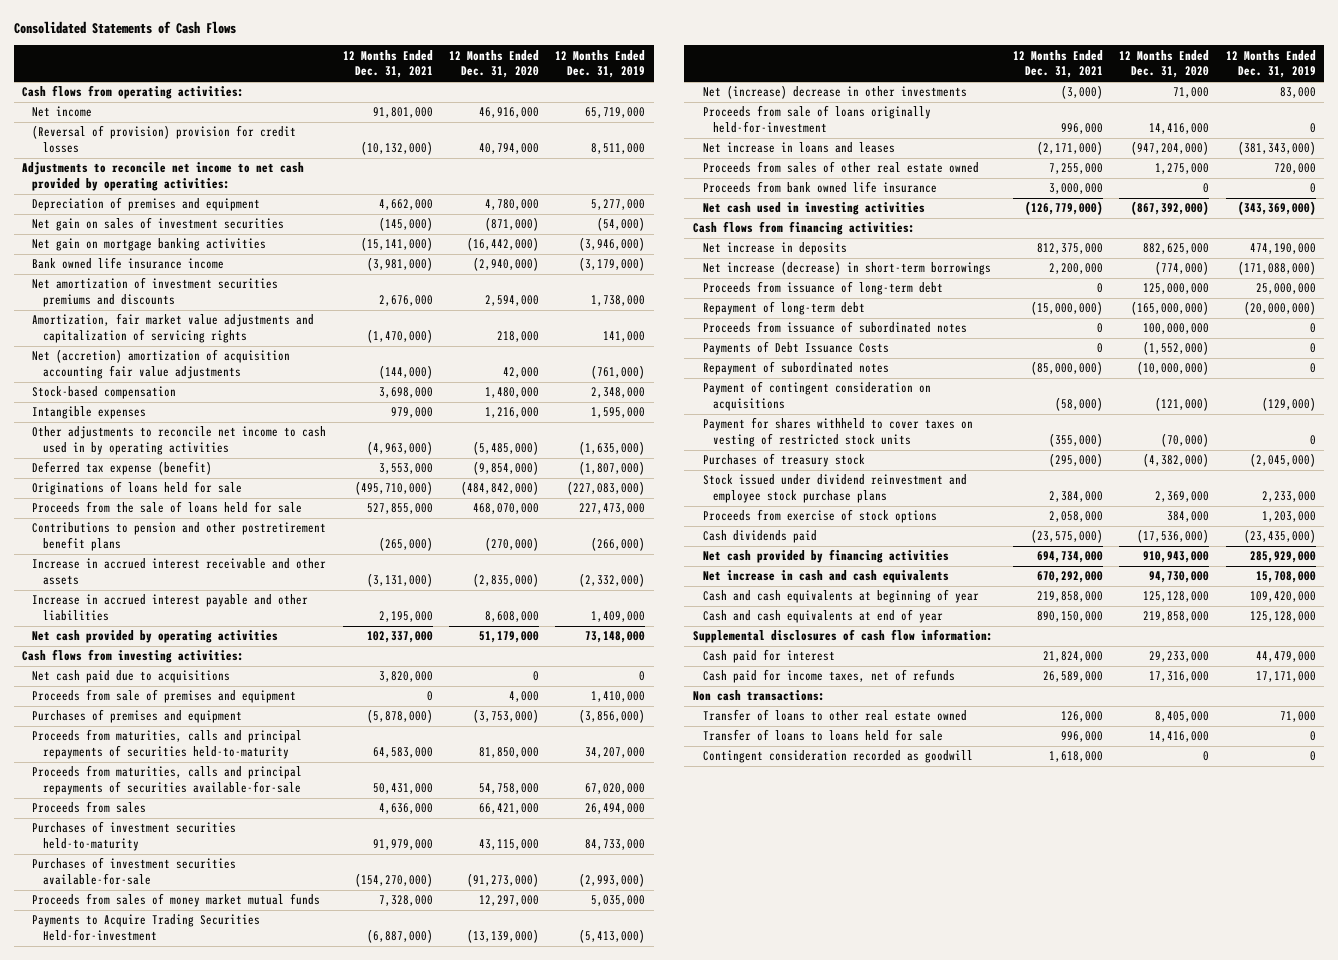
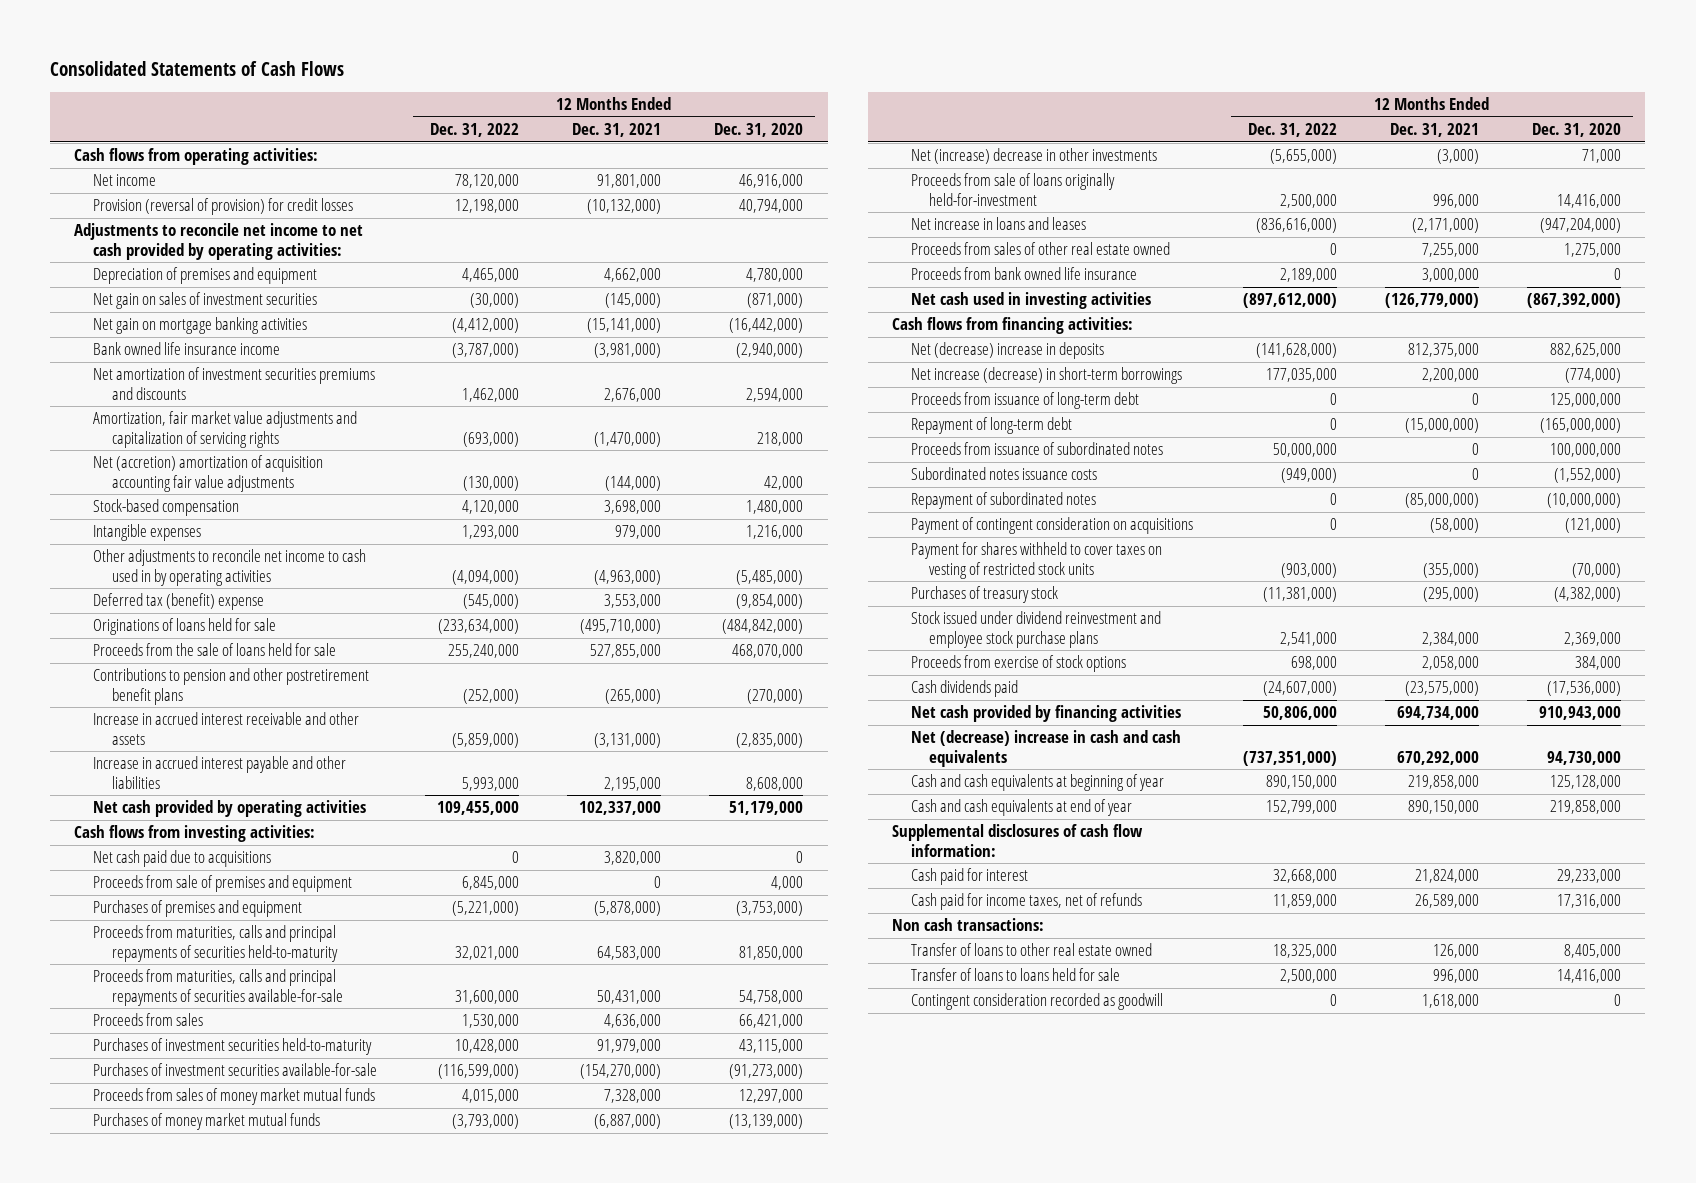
- | 12 Months Ended Dec. 31, 2021 | 12 Months Ended Dec. 31, 2020 | 12 Months Ended Dec. 31, 2019
+ | 12 Months Ended Dec. 31, 2022 | 12 Months Ended Dec. 31, 2021 | 12 Months Ended Dec. 31, 2020
- (Reversal of provision) provision for credit losses | (10,132,000) | 40,794,000 | 8,511,000
+ Provision (reversal of provision) for credit losses | 12,198,000 | (10,132,000) | 40,794,000
- Deferred tax expense (benefit) | 3,553,000 | (9,854,000) | (1,807,000)
+ Deferred tax (benefit) expense | (545,000) | 3,553,000 | (9,854,000)
- Payments to Acquire Trading Securities Held-for-investment | (6,887,000) | (13,139,000) | (5,413,000)
+ Purchases of money market mutual funds | (3,793,000) | (6,887,000) | (13,139,000)
- Net increase in deposits | 812,375,000 | 882,625,000 | 474,190,000
+ Net (decrease) increase in deposits | (141,628,000) | 812,375,000 | 882,625,000
- Payments of Debt Issuance Costs | 0 | (1,552,000) | 0
+ Subordinated notes issuance costs | (949,000) | 0 | (1,552,000)
- Net increase in cash and cash equivalents | 670,292,000 | 94,730,000 | 15,708,000
+ Net (decrease) increase in cash and cash equivalents | (737,351,000) | 670,292,000 | 94,730,000

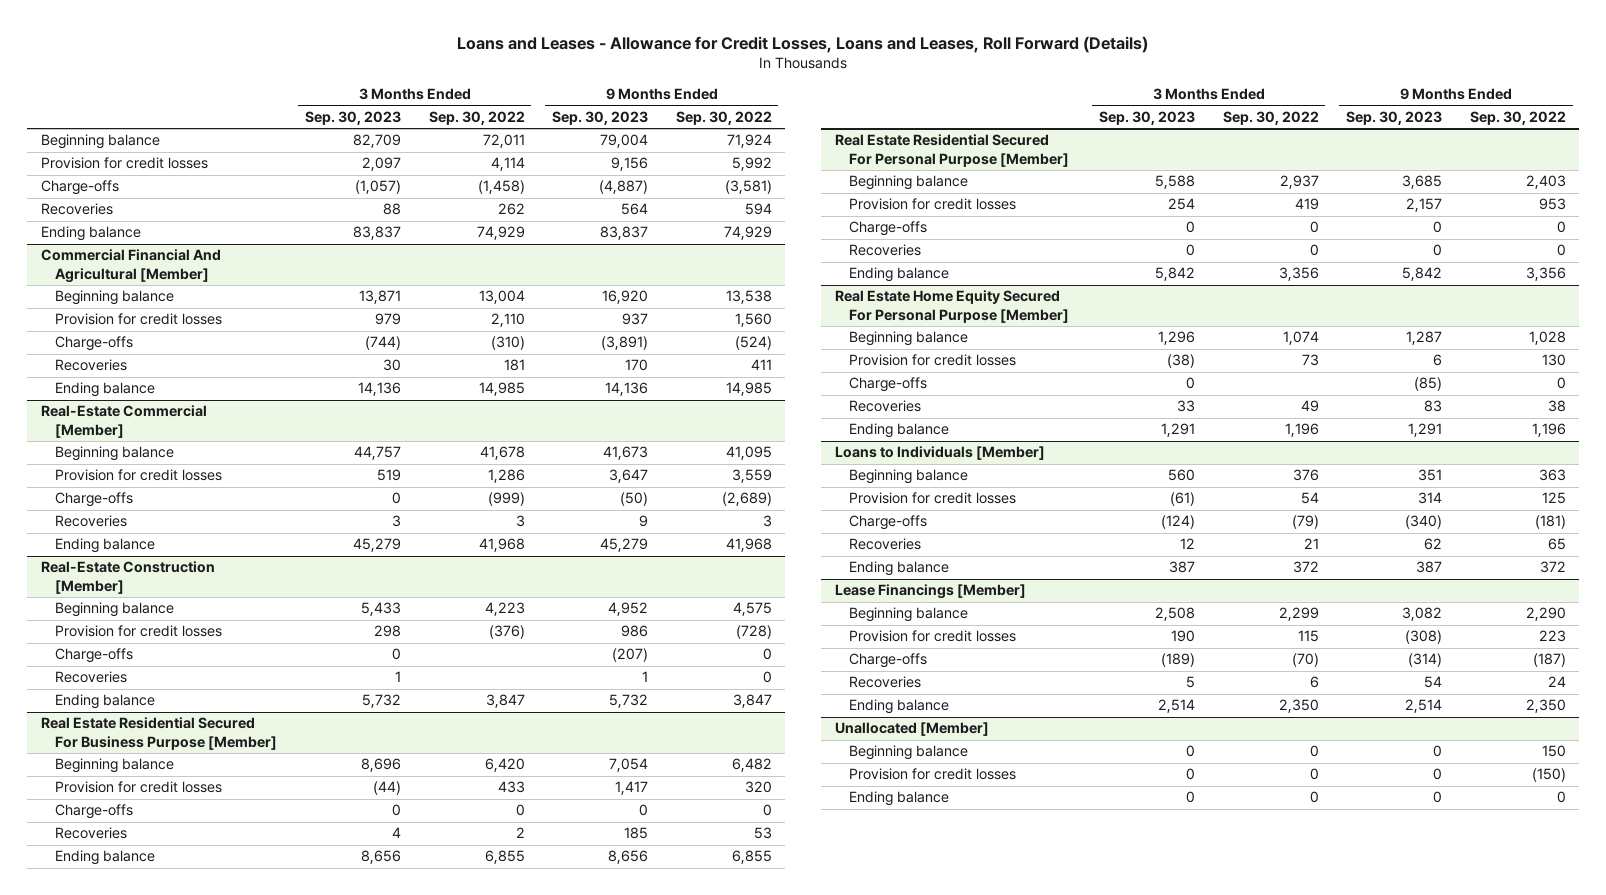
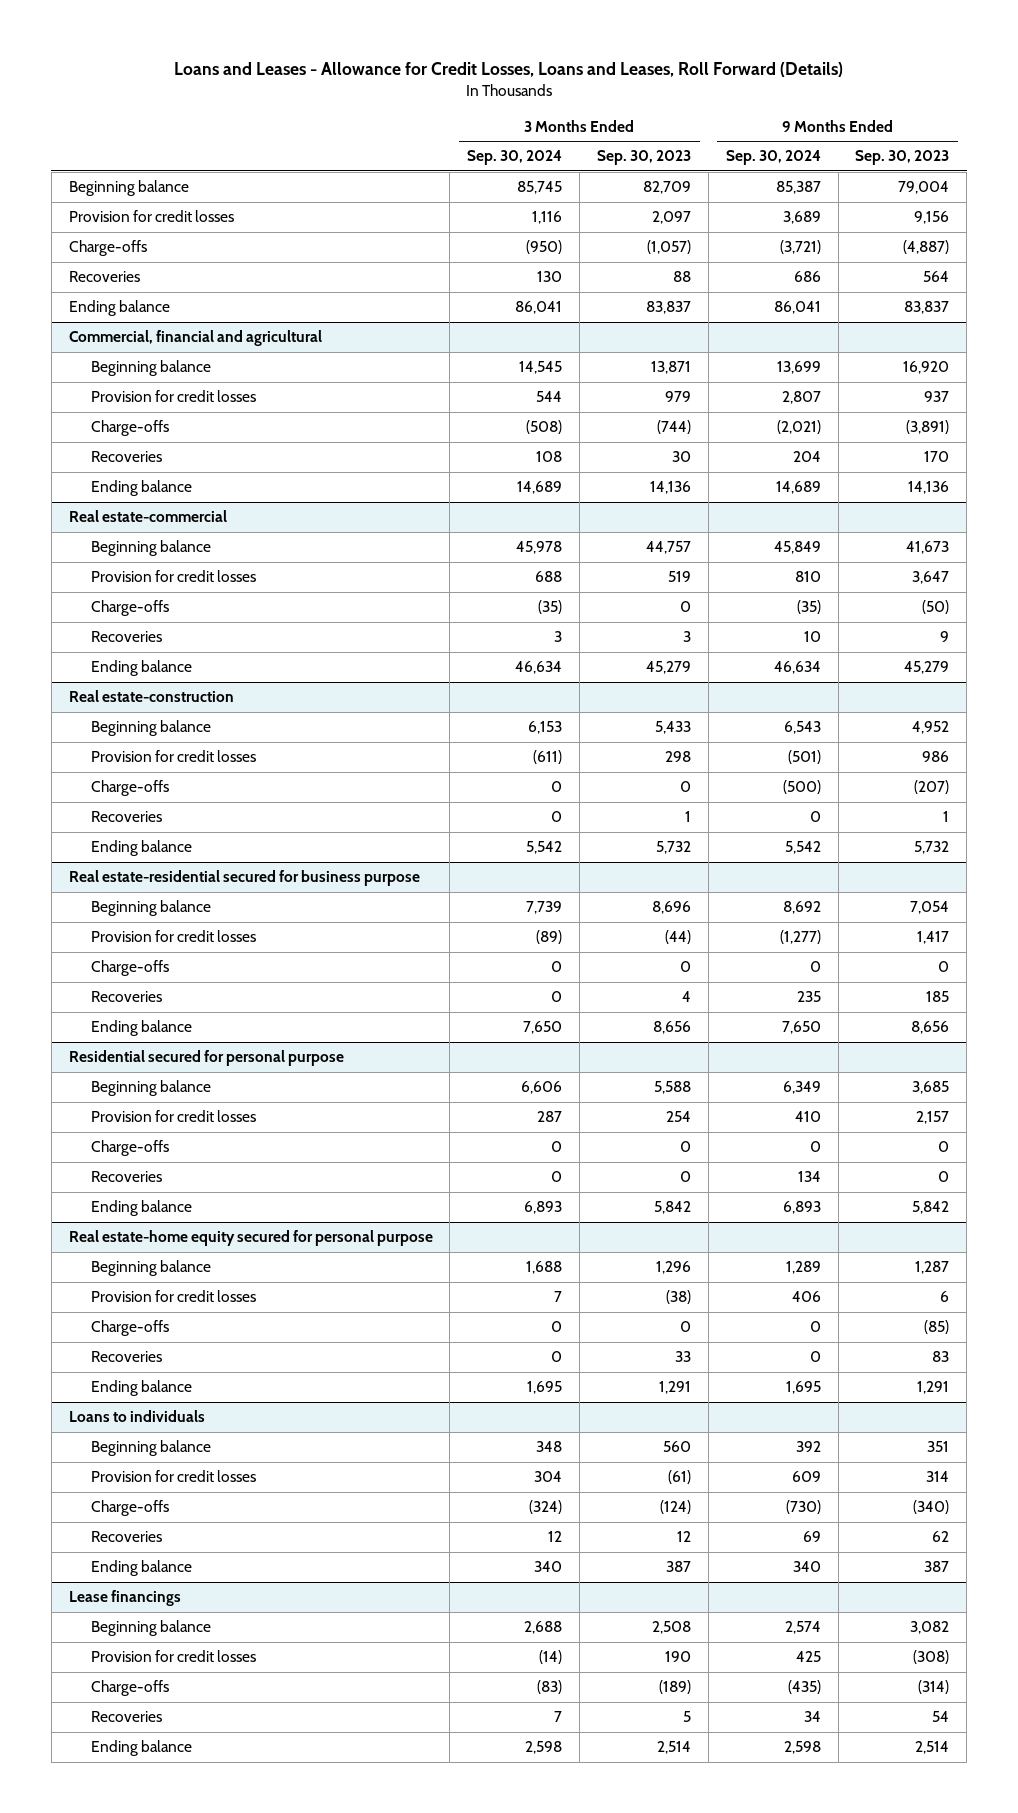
- | 3 Months Ended Sep. 30, 2023 | 3 Months Ended Sep. 30, 2022 | 9 Months Ended Sep. 30, 2023 | 9 Months Ended Sep. 30, 2022
+ | 3 Months Ended Sep. 30, 2024 | 3 Months Ended Sep. 30, 2023 | 9 Months Ended Sep. 30, 2024 | 9 Months Ended Sep. 30, 2023
- Commercial Financial And Agricultural [Member]
+ Commercial, financial and agricultural
- Real-Estate Commercial [Member]
+ Real estate-commercial
- Real-Estate Construction [Member]
+ Real estate-construction
- Real Estate Residential Secured For Business Purpose [Member]
+ Real estate-residential secured for business purpose
- Real Estate Residential Secured For Personal Purpose [Member]
+ Residential secured for personal purpose
- Real Estate Home Equity Secured For Personal Purpose [Member]
+ Real estate-home equity secured for personal purpose
- Loans to Individuals [Member]
+ Loans to individuals
- Lease Financings [Member]
+ Lease financings
- Unallocated [Member]
- Beginning balance | 0 | 0 | 0 | 150
- Provision for credit losses | 0 | 0 | 0 | (150)
- Ending balance | 0 | 0 | 0 | 0

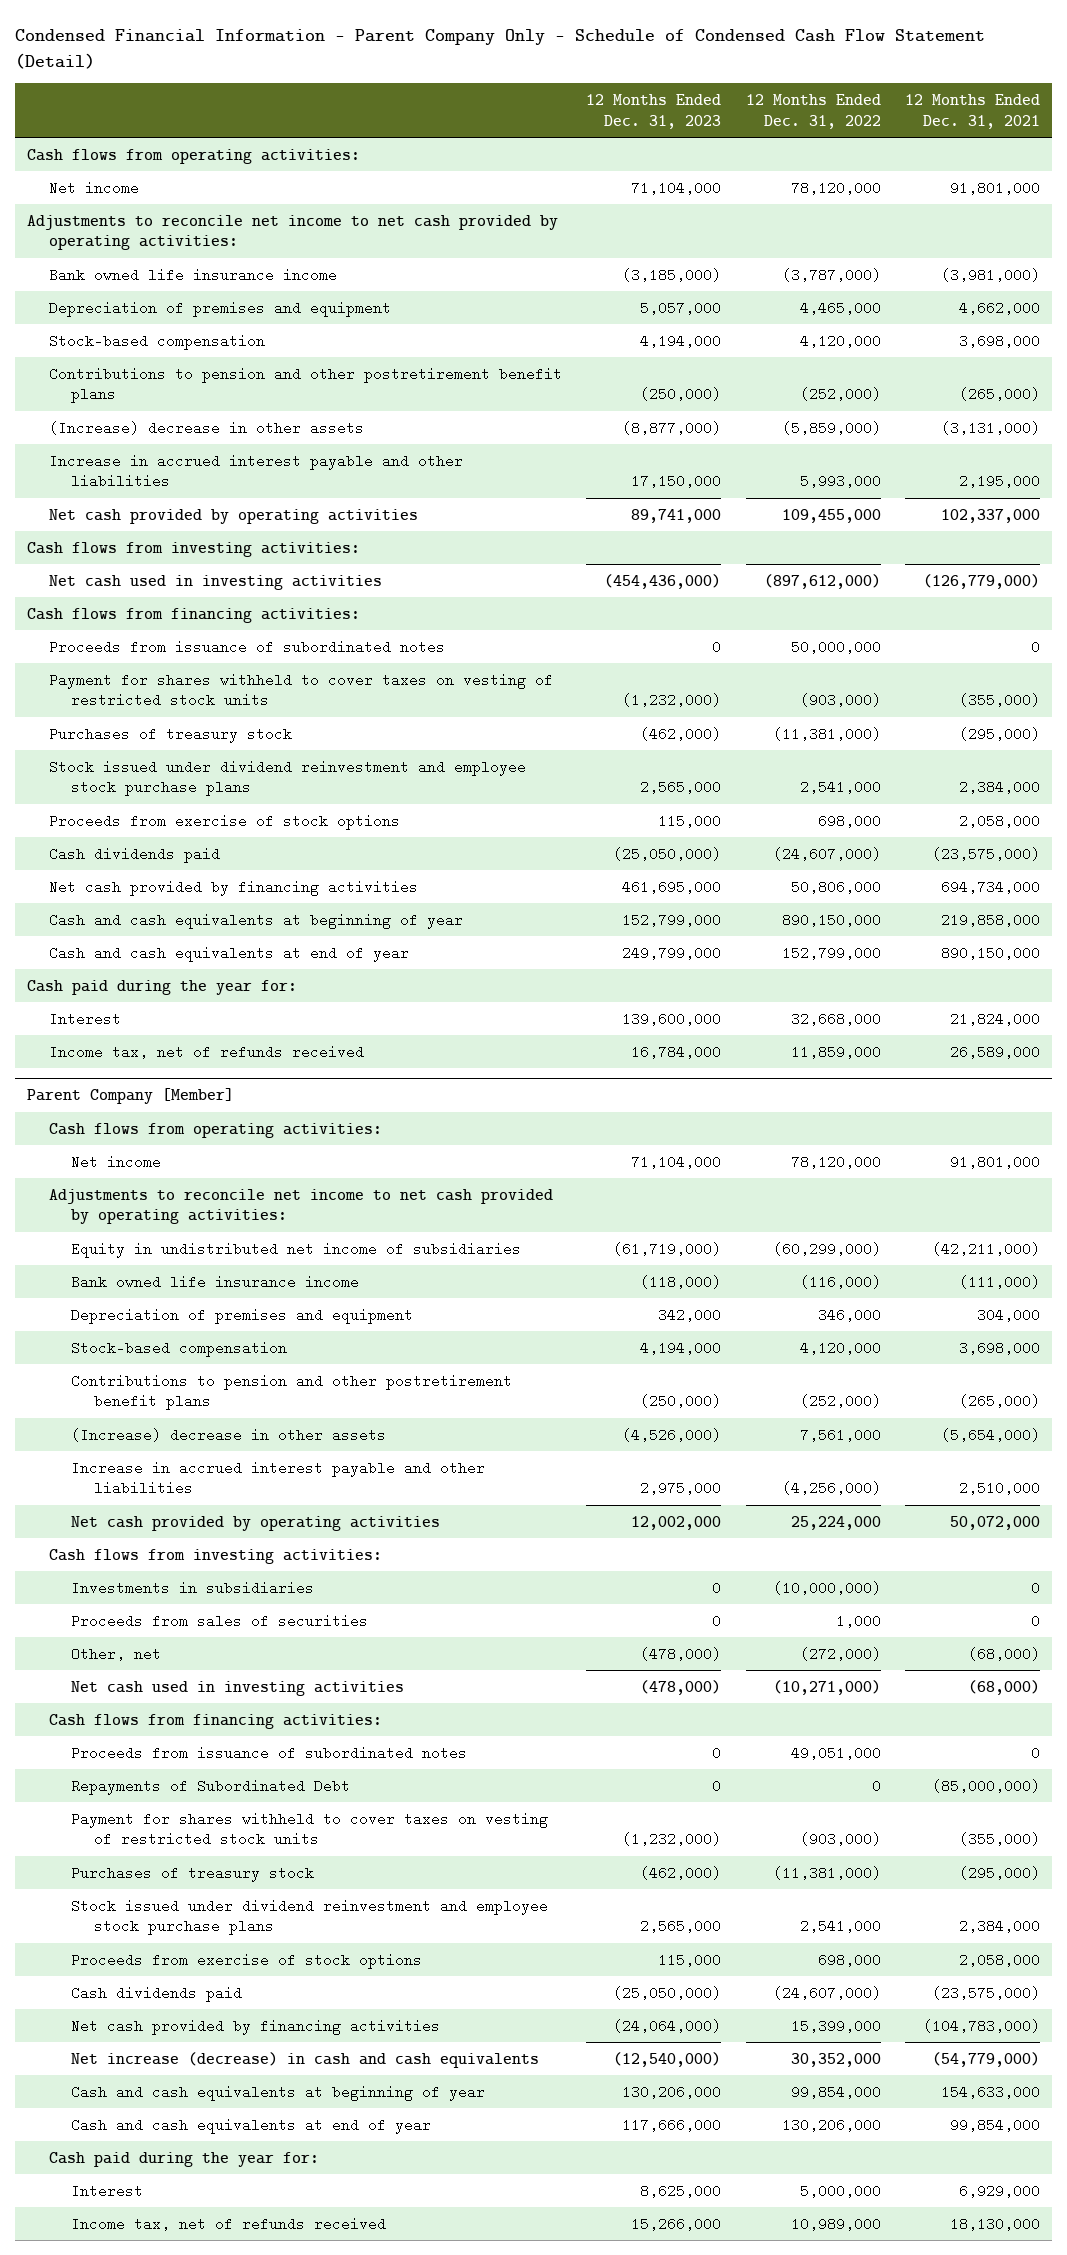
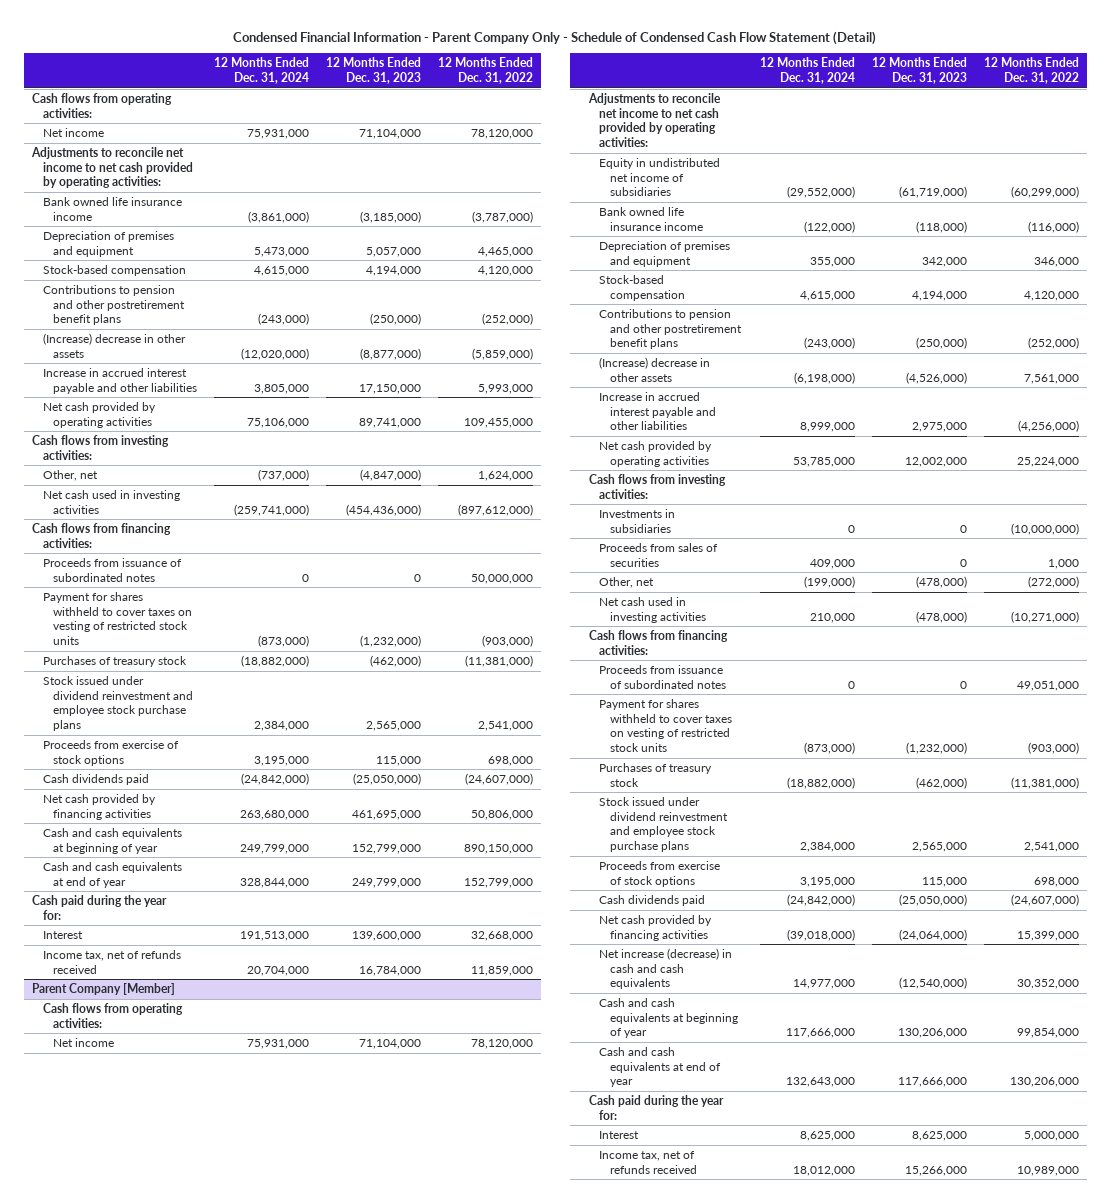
- | 12 Months Ended Dec. 31, 2023 | 12 Months Ended Dec. 31, 2022 | 12 Months Ended Dec. 31, 2021
+ | 12 Months Ended Dec. 31, 2024 | 12 Months Ended Dec. 31, 2023 | 12 Months Ended Dec. 31, 2022
+ Other, net | (737,000) | (4,847,000) | 1,624,000
@ Parent Company [Member]
- Repayments of Subordinated Debt | 0 | 0 | (85,000,000)

